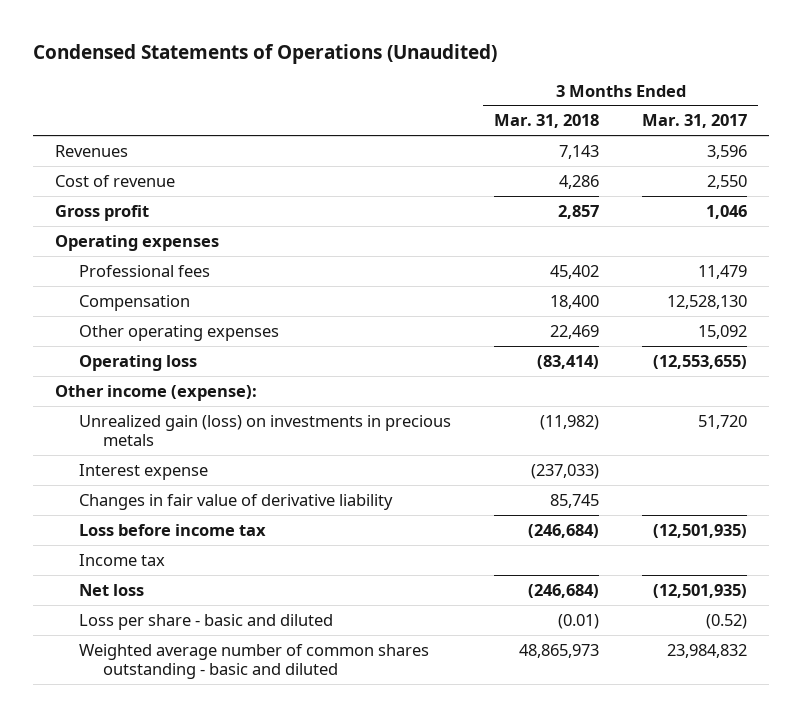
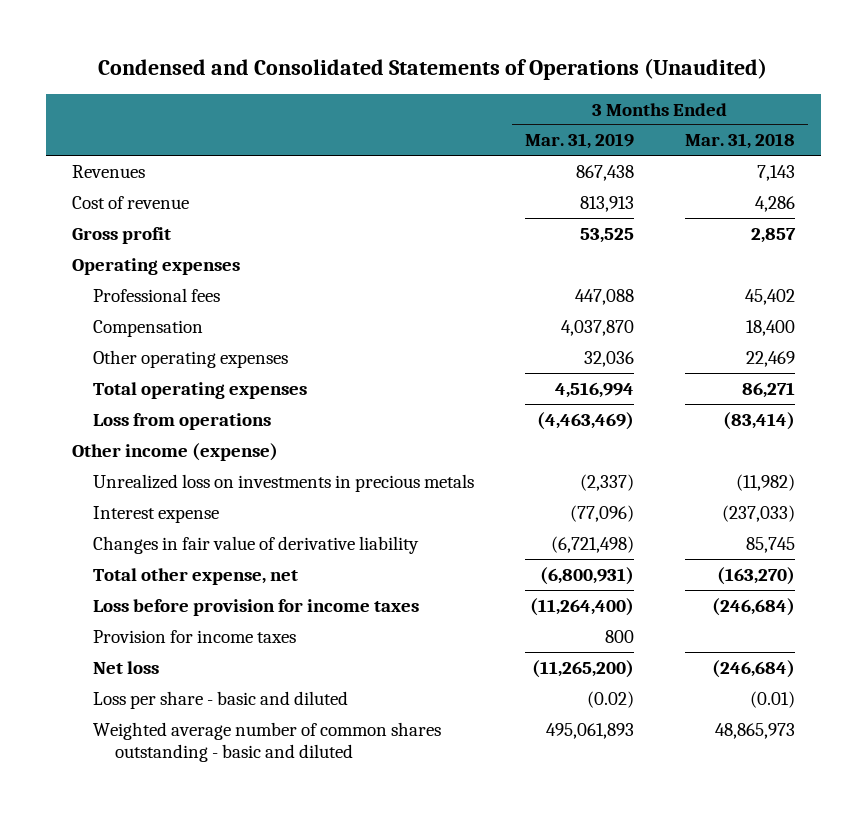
- Condensed Statements of Operations (Unaudited)
+ Condensed and Consolidated Statements of Operations (Unaudited)
- | 3 Months Ended Mar. 31, 2018 | 3 Months Ended Mar. 31, 2017
+ | 3 Months Ended Mar. 31, 2019 | 3 Months Ended Mar. 31, 2018
- Operating loss | (83,414) | (12,553,655)
- Other income (expense):
- Unrealized gain (loss) on investments in precious metals | (11,982) | 51,720
+ Total operating expenses | 4,516,994 | 86,271
+ Loss from operations | (4,463,469) | (83,414)
+ Other income (expense)
+ Unrealized loss on investments in precious metals | (2,337) | (11,982)
- Loss before income tax | (246,684) | (12,501,935)
- Income tax
+ Total other expense, net | (6,800,931) | (163,270)
+ Loss before provision for income taxes | (11,264,400) | (246,684)
+ Provision for income taxes | 800 |

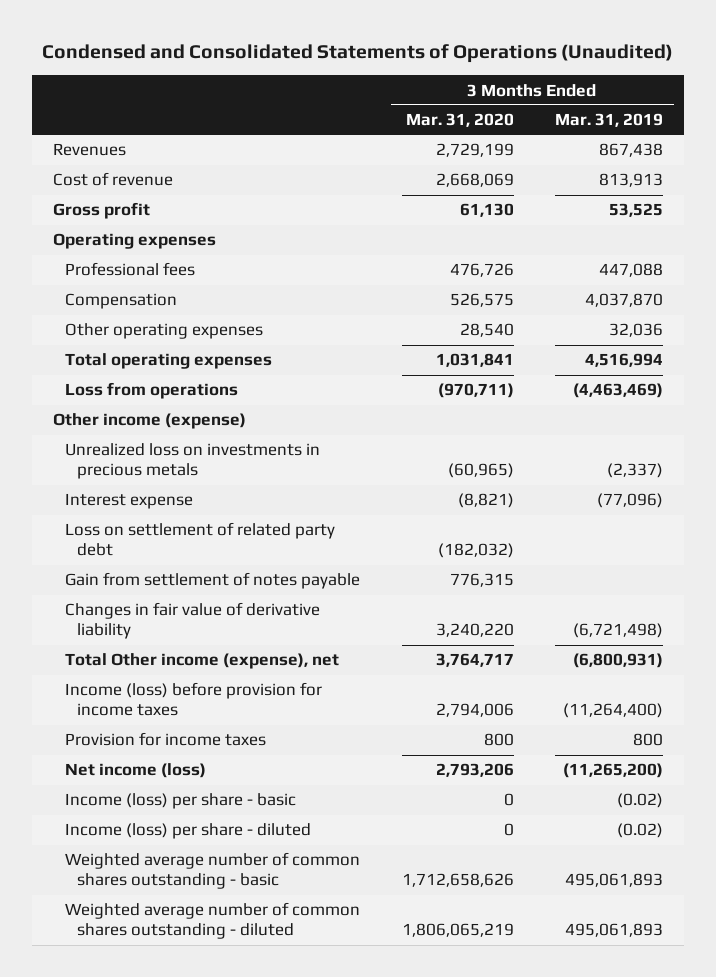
- | 3 Months Ended Mar. 31, 2019 | 3 Months Ended Mar. 31, 2018
+ | 3 Months Ended Mar. 31, 2020 | 3 Months Ended Mar. 31, 2019
+ Loss on settlement of related party debt | (182,032) |
+ Gain from settlement of notes payable | 776,315 |
- Total other expense, net | (6,800,931) | (163,270)
- Loss before provision for income taxes | (11,264,400) | (246,684)
+ Total Other income (expense), net | 3,764,717 | (6,800,931)
+ Income (loss) before provision for income taxes | 2,794,006 | (11,264,400)
- Net loss | (11,265,200) | (246,684)
- Loss per share - basic and diluted | (0.02) | (0.01)
- Weighted average number of common shares outstanding - basic and diluted | 495,061,893 | 48,865,973
+ Net income (loss) | 2,793,206 | (11,265,200)
+ Income (loss) per share - basic | 0 | (0.02)
+ Income (loss) per share - diluted | 0 | (0.02)
+ Weighted average number of common shares outstanding - basic | 1,712,658,626 | 495,061,893
+ Weighted average number of common shares outstanding - diluted | 1,806,065,219 | 495,061,893

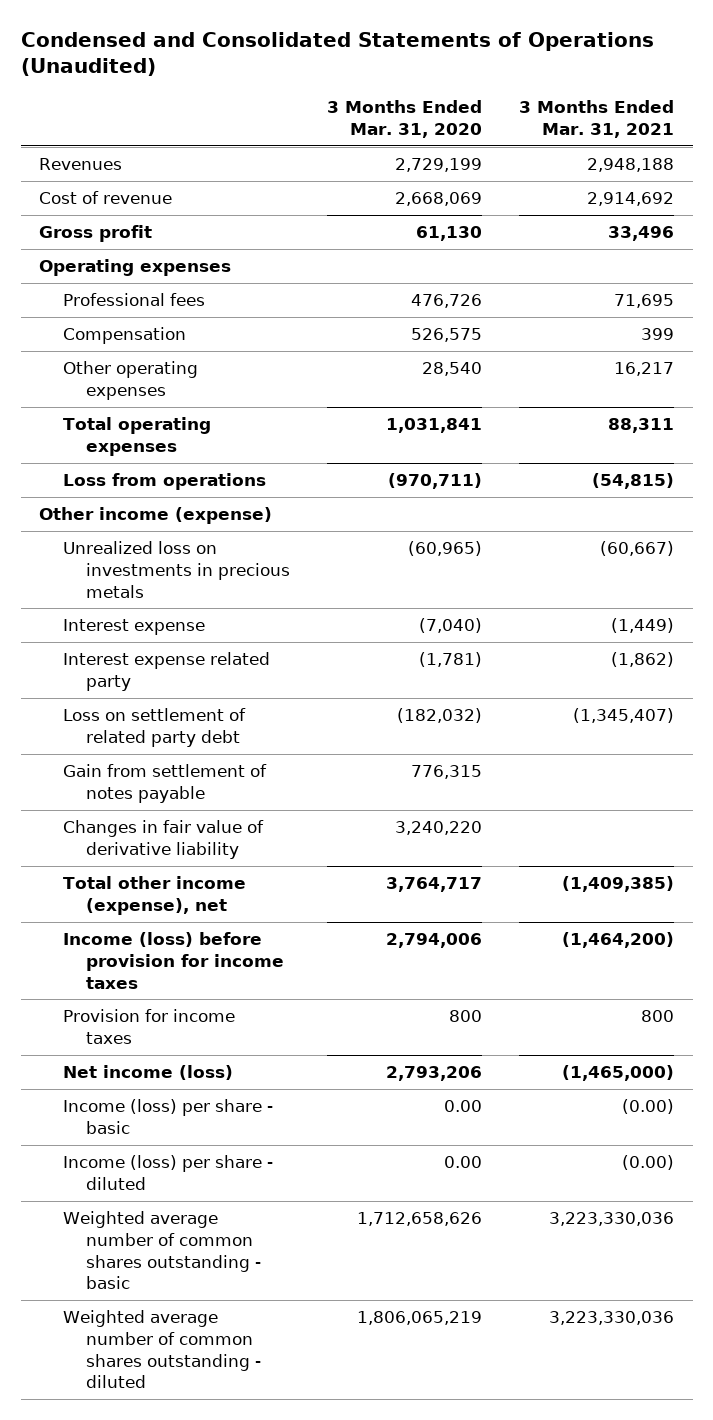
- | 3 Months Ended Mar. 31, 2020 | 3 Months Ended Mar. 31, 2019
+ | 3 Months Ended Mar. 31, 2020 | 3 Months Ended Mar. 31, 2021
- Interest expense | (8,821) | (77,096)
+ Interest expense | (7,040) | (1,449)
+ Interest expense related party | (1,781) | (1,862)
- Total Other income (expense), net | 3,764,717 | (6,800,931)
+ Total other income (expense), net | 3,764,717 | (1,409,385)
- Income (loss) per share - basic | 0 | (0.02)
- Income (loss) per share - diluted | 0 | (0.02)
+ Income (loss) per share - basic | 0.00 | (0.00)
+ Income (loss) per share - diluted | 0.00 | (0.00)

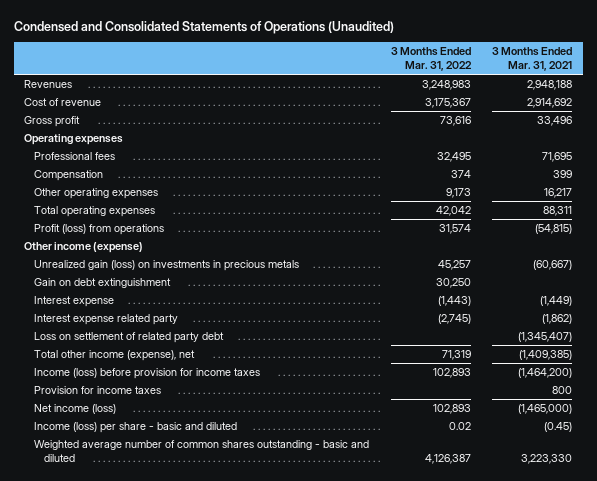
- | 3 Months Ended Mar. 31, 2020 | 3 Months Ended Mar. 31, 2021
+ | 3 Months Ended Mar. 31, 2022 | 3 Months Ended Mar. 31, 2021
- Loss from operations | (970,711) | (54,815)
+ Profit (loss) from operations | 31,574 | (54,815)
- Unrealized loss on investments in precious metals | (60,965) | (60,667)
+ Unrealized gain (loss) on investments in precious metals | 45,257 | (60,667)
+ Gain on debt extinguishment | 30,250 |
- Gain from settlement of notes payable | 776,315 |
- Changes in fair value of derivative liability | 3,240,220 |
- Income (loss) per share - basic | 0.00 | (0.00)
- Income (loss) per share - diluted | 0.00 | (0.00)
- Weighted average number of common shares outstanding - basic | 1,712,658,626 | 3,223,330,036
- Weighted average number of common shares outstanding - diluted | 1,806,065,219 | 3,223,330,036
+ Income (loss) per share - basic and diluted | 0.02 | (0.45)
+ Weighted average number of common shares outstanding - basic and diluted | 4,126,387 | 3,223,330

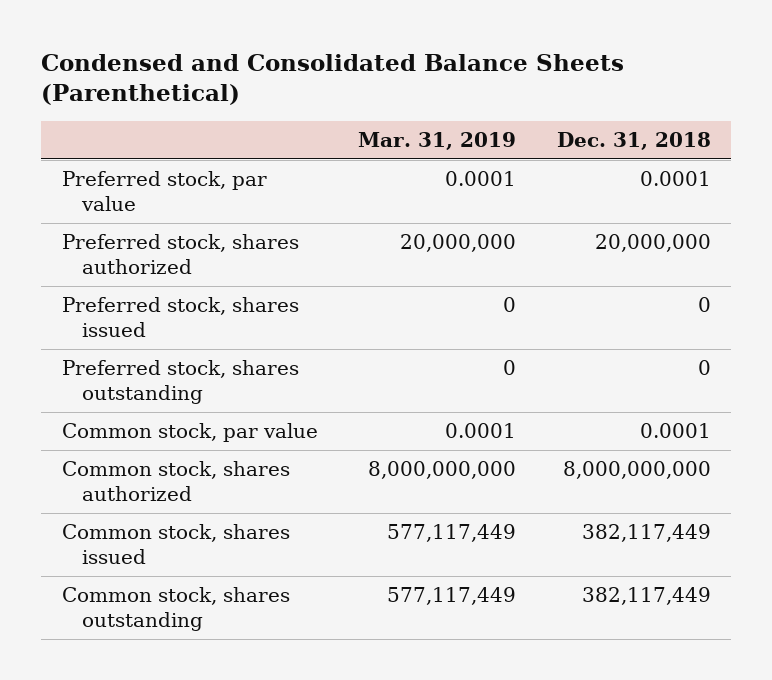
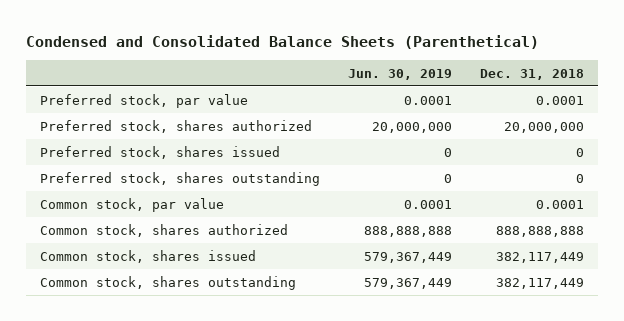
- | Mar. 31, 2019 | Dec. 31, 2018
+ | Jun. 30, 2019 | Dec. 31, 2018
- Common stock, shares authorized | 8,000,000,000 | 8,000,000,000
+ Common stock, shares authorized | 888,888,888 | 888,888,888

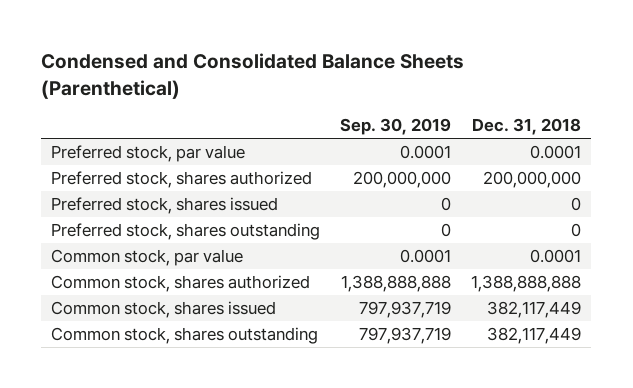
- | Jun. 30, 2019 | Dec. 31, 2018
+ | Sep. 30, 2019 | Dec. 31, 2018
- Preferred stock, shares authorized | 20,000,000 | 20,000,000
+ Preferred stock, shares authorized | 200,000,000 | 200,000,000
- Common stock, shares authorized | 888,888,888 | 888,888,888
+ Common stock, shares authorized | 1,388,888,888 | 1,388,888,888

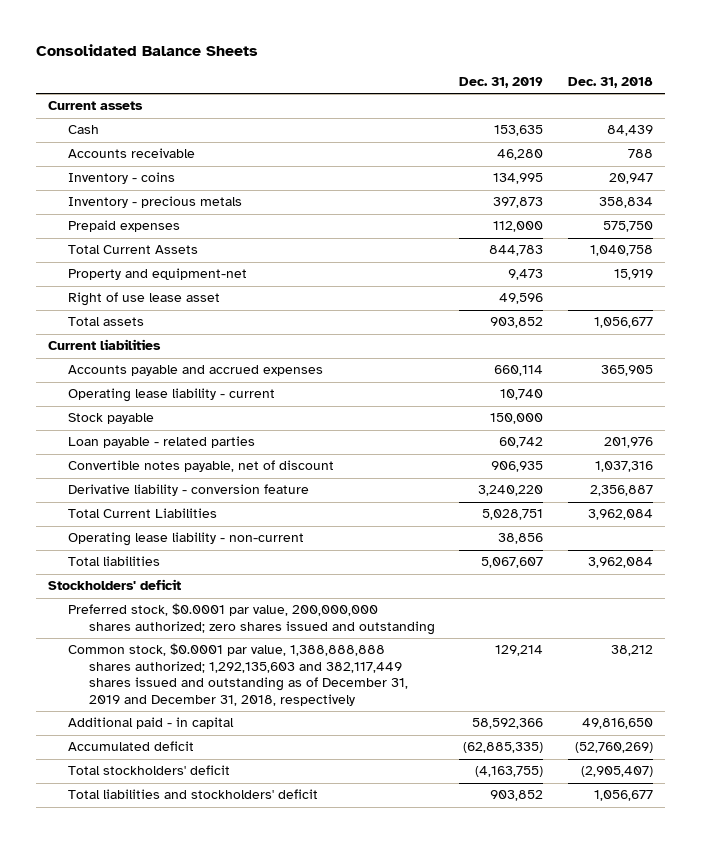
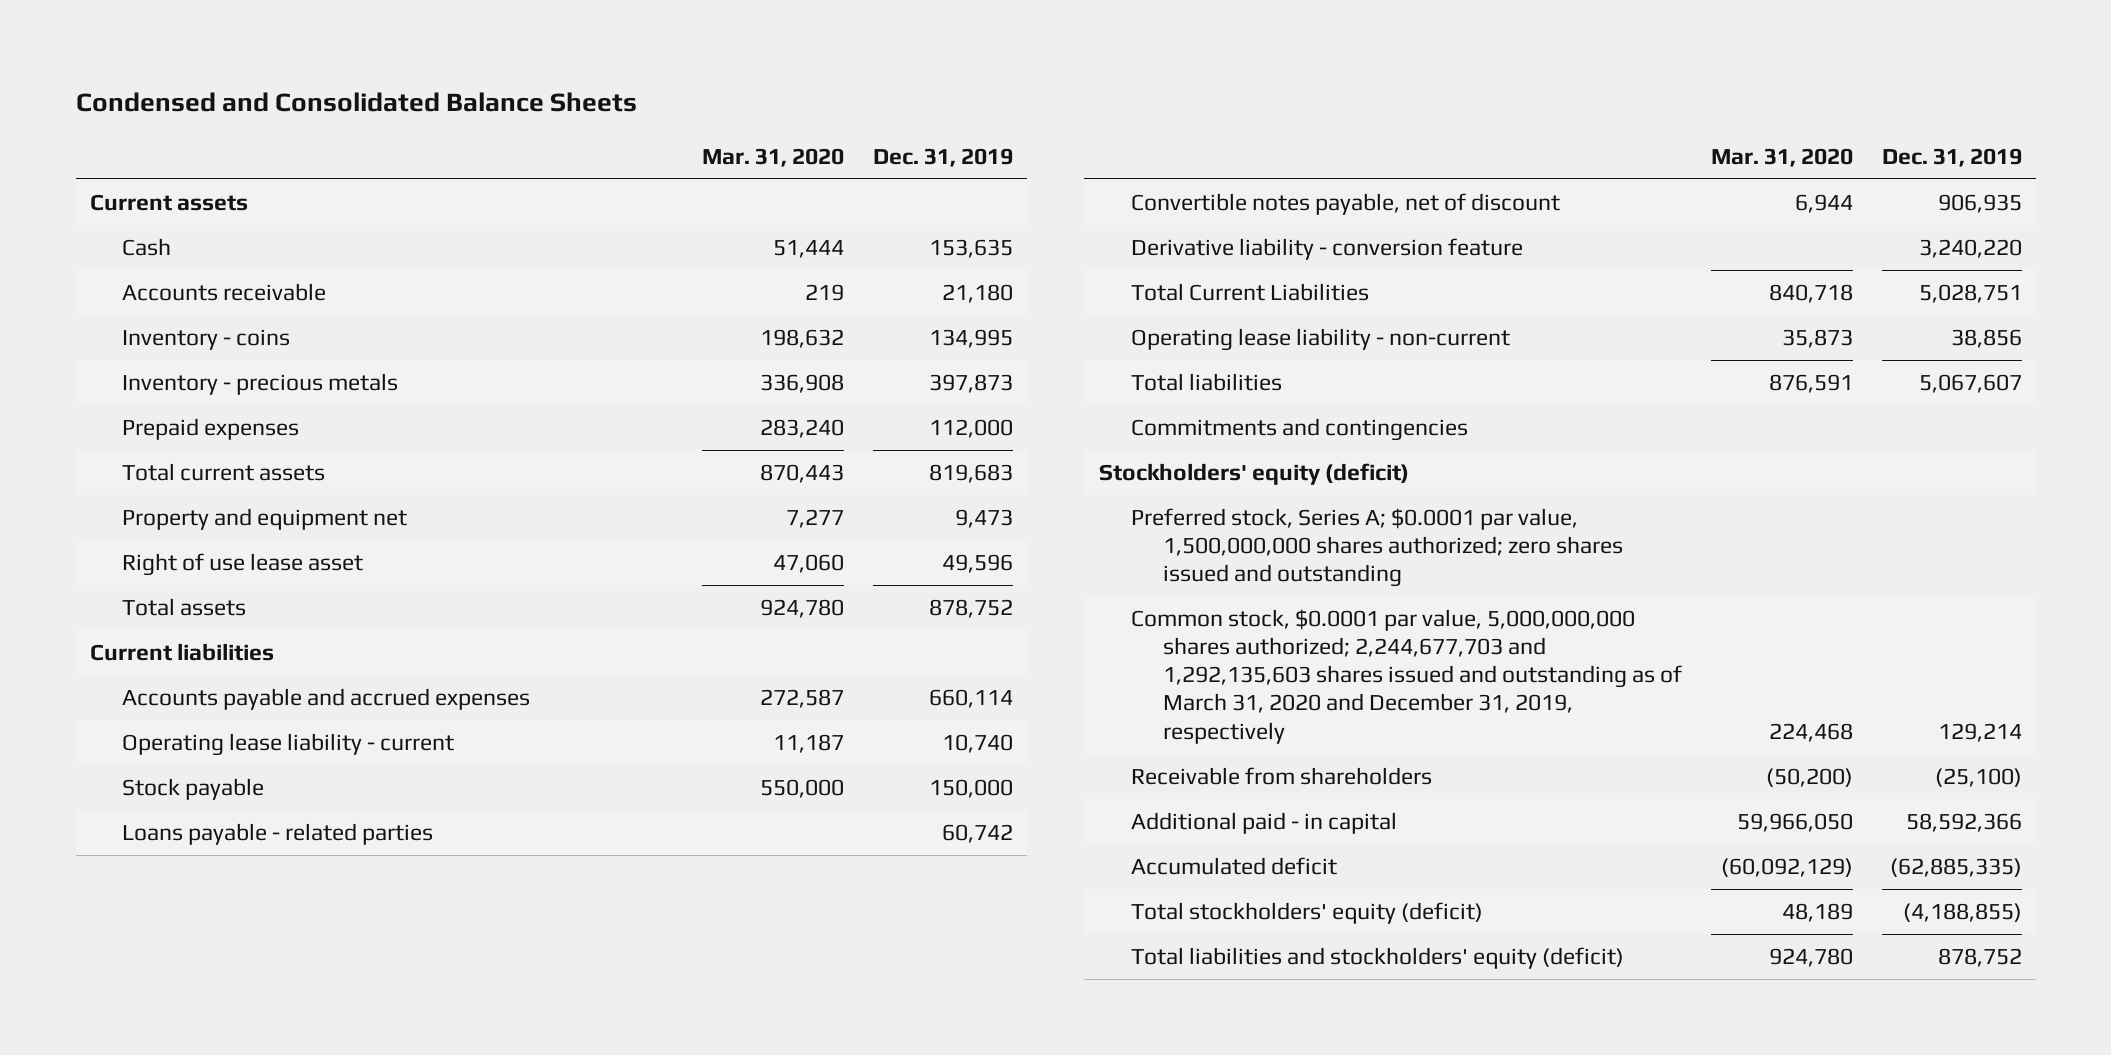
- Consolidated Balance Sheets
+ Condensed and Consolidated Balance Sheets
- | Dec. 31, 2019 | Dec. 31, 2018
+ | Mar. 31, 2020 | Dec. 31, 2019
- Accounts receivable | 46,280 | 788
+ Accounts receivable | 219 | 21,180
- Total Current Assets | 844,783 | 1,040,758
- Property and equipment-net | 9,473 | 15,919
+ Total current assets | 870,443 | 819,683
+ Property and equipment net | 7,277 | 9,473
- Total assets | 903,852 | 1,056,677
+ Total assets | 924,780 | 878,752
- Loan payable - related parties | 60,742 | 201,976
+ Loans payable - related parties | | 60,742
- Stockholders' deficit
- Preferred stock, $0.0001 par value, 200,000,000 shares authorized; zero shares issued and outstanding
- Common stock, $0.0001 par value, 1,388,888,888 shares authorized; 1,292,135,603 and 382,117,449 shares issued and outstanding as of December 31, 2019 and December 31, 2018, respectively | 129,214 | 38,212
+ Commitments and contingencies
+ Stockholders' equity (deficit)
+ Preferred stock, Series A; $0.0001 par value, 1,500,000,000 shares authorized; zero shares issued and outstanding
+ Common stock, $0.0001 par value, 5,000,000,000 shares authorized; 2,244,677,703 and 1,292,135,603 shares issued and outstanding as of March 31, 2020 and December 31, 2019, respectively | 224,468 | 129,214
+ Receivable from shareholders | (50,200) | (25,100)
- Total stockholders' deficit | (4,163,755) | (2,905,407)
- Total liabilities and stockholders' deficit | 903,852 | 1,056,677
+ Total stockholders' equity (deficit) | 48,189 | (4,188,855)
+ Total liabilities and stockholders' equity (deficit) | 924,780 | 878,752

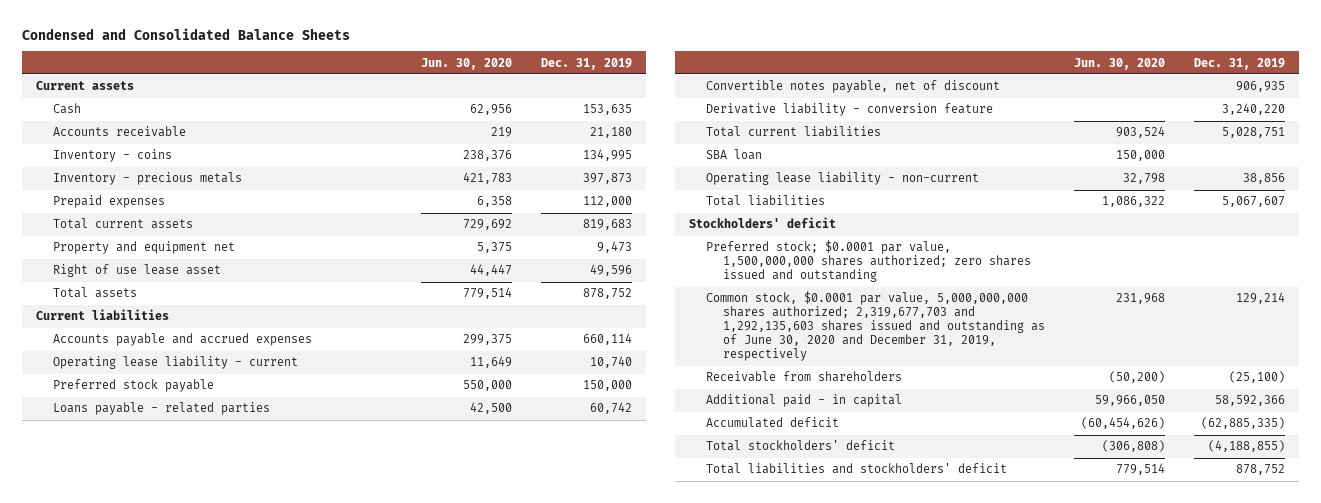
- | Mar. 31, 2020 | Dec. 31, 2019
+ | Jun. 30, 2020 | Dec. 31, 2019
- Stock payable | 550,000 | 150,000
+ Preferred stock payable | 550,000 | 150,000
- Total Current Liabilities | 840,718 | 5,028,751
+ Total current liabilities | 903,524 | 5,028,751
+ SBA loan | 150,000 |
- Commitments and contingencies
- Stockholders' equity (deficit)
- Preferred stock, Series A; $0.0001 par value, 1,500,000,000 shares authorized; zero shares issued and outstanding
- Common stock, $0.0001 par value, 5,000,000,000 shares authorized; 2,244,677,703 and 1,292,135,603 shares issued and outstanding as of March 31, 2020 and December 31, 2019, respectively | 224,468 | 129,214
+ Stockholders' deficit
+ Preferred stock; $0.0001 par value, 1,500,000,000 shares authorized; zero shares issued and outstanding
+ Common stock, $0.0001 par value, 5,000,000,000 shares authorized; 2,319,677,703 and 1,292,135,603 shares issued and outstanding as of June 30, 2020 and December 31, 2019, respectively | 231,968 | 129,214
- Total stockholders' equity (deficit) | 48,189 | (4,188,855)
- Total liabilities and stockholders' equity (deficit) | 924,780 | 878,752
+ Total stockholders' deficit | (306,808) | (4,188,855)
+ Total liabilities and stockholders' deficit | 779,514 | 878,752

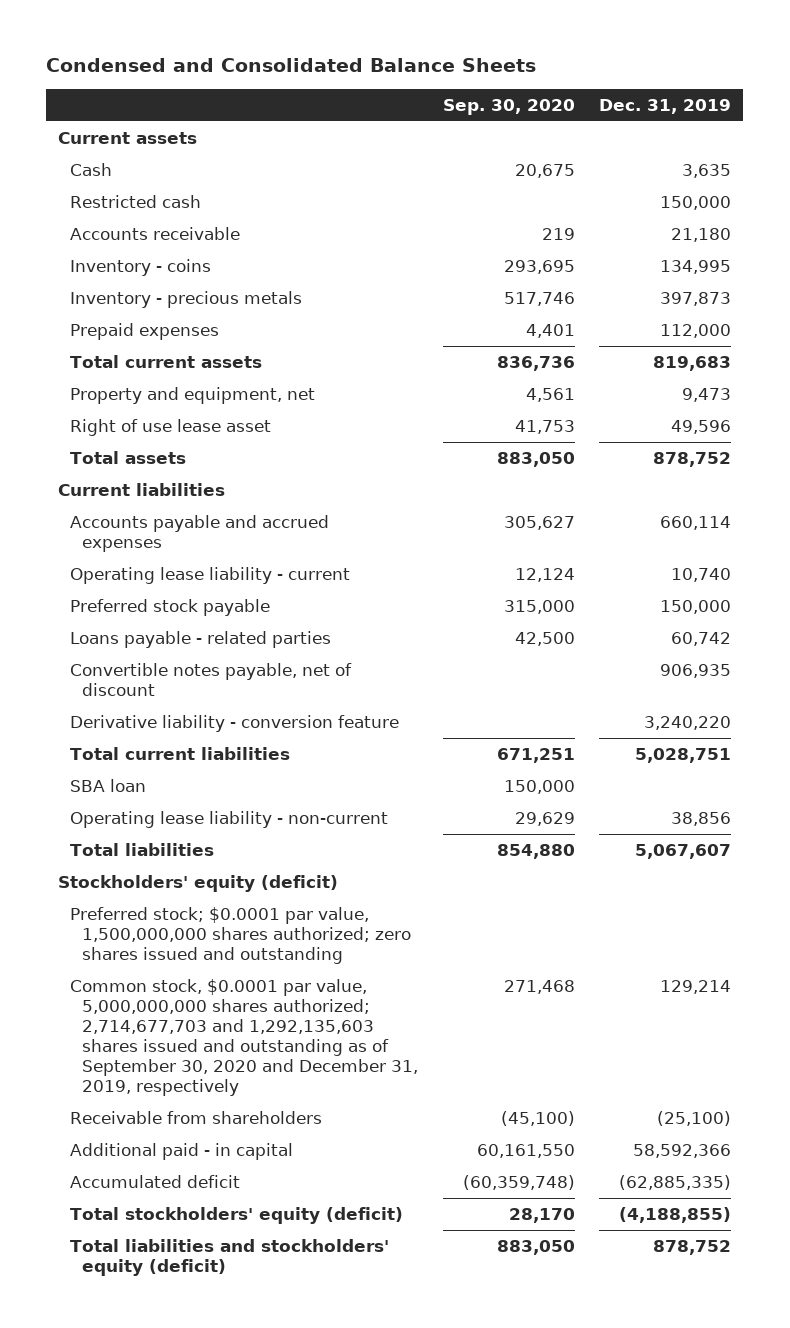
- | Jun. 30, 2020 | Dec. 31, 2019
+ | Sep. 30, 2020 | Dec. 31, 2019
- Cash | 62,956 | 153,635
+ Cash | 20,675 | 3,635
+ Restricted cash | | 150,000
- Property and equipment net | 5,375 | 9,473
+ Property and equipment, net | 4,561 | 9,473
- Stockholders' deficit
+ Stockholders' equity (deficit)
- Common stock, $0.0001 par value, 5,000,000,000 shares authorized; 2,319,677,703 and 1,292,135,603 shares issued and outstanding as of June 30, 2020 and December 31, 2019, respectively | 231,968 | 129,214
+ Common stock, $0.0001 par value, 5,000,000,000 shares authorized; 2,714,677,703 and 1,292,135,603 shares issued and outstanding as of September 30, 2020 and December 31, 2019, respectively | 271,468 | 129,214
- Total stockholders' deficit | (306,808) | (4,188,855)
- Total liabilities and stockholders' deficit | 779,514 | 878,752
+ Total stockholders' equity (deficit) | 28,170 | (4,188,855)
+ Total liabilities and stockholders' equity (deficit) | 883,050 | 878,752

